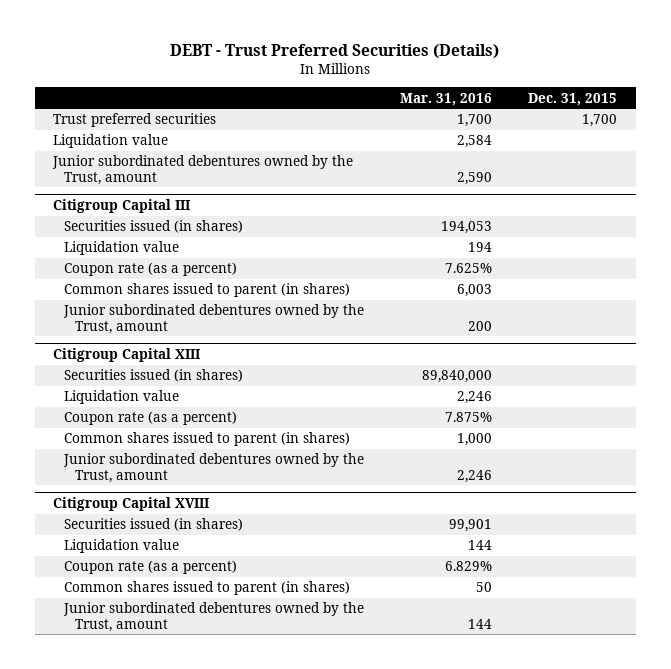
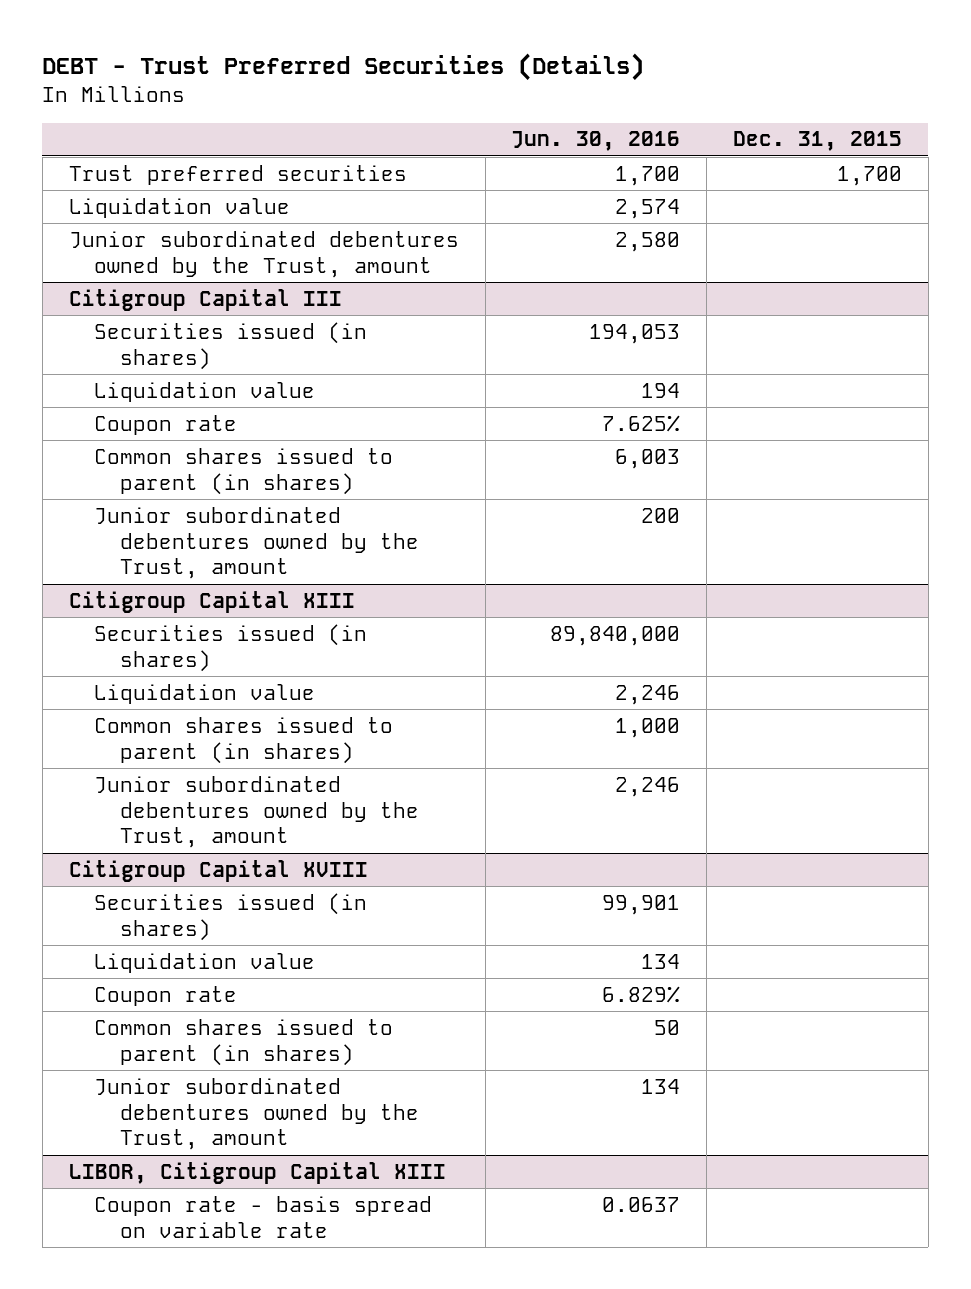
- | Mar. 31, 2016 | Dec. 31, 2015
+ | Jun. 30, 2016 | Dec. 31, 2015
@ Citigroup Capital III
- Coupon rate (as a percent) | 7.625% |
+ Coupon rate | 7.625% |
@ Citigroup Capital XIII
- Coupon rate (as a percent) | 7.875% |
@ Citigroup Capital XVIII
- Coupon rate (as a percent) | 6.829% |
+ Coupon rate | 6.829% |
+ LIBOR, Citigroup Capital XIII
+ Coupon rate - basis spread on variable rate | 0.0637 |

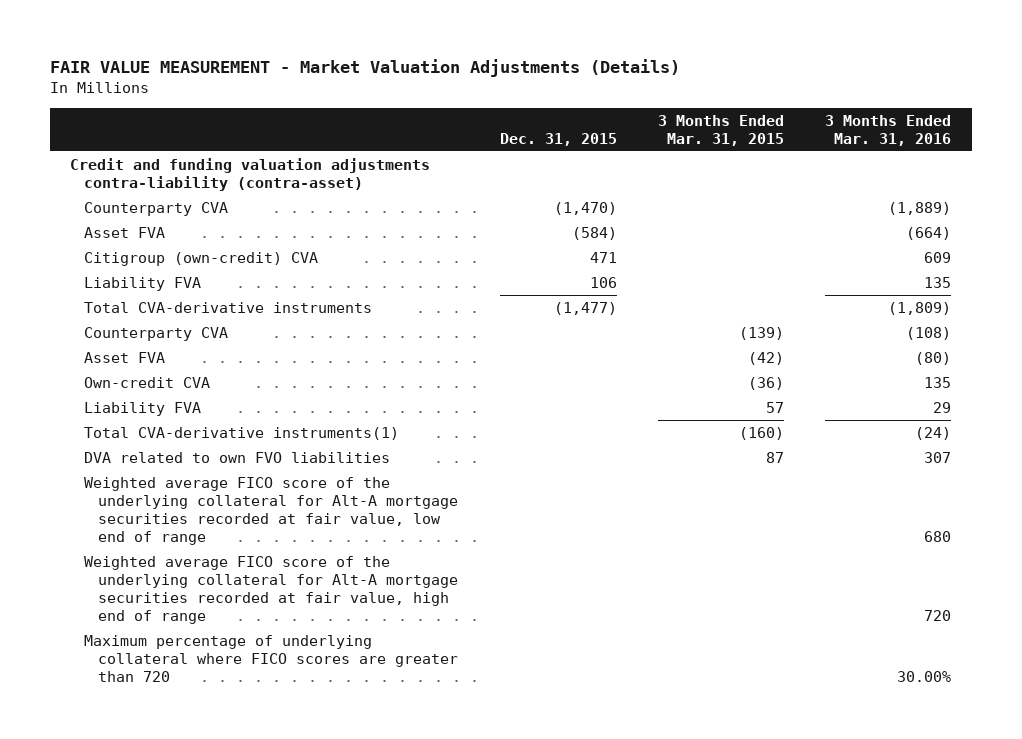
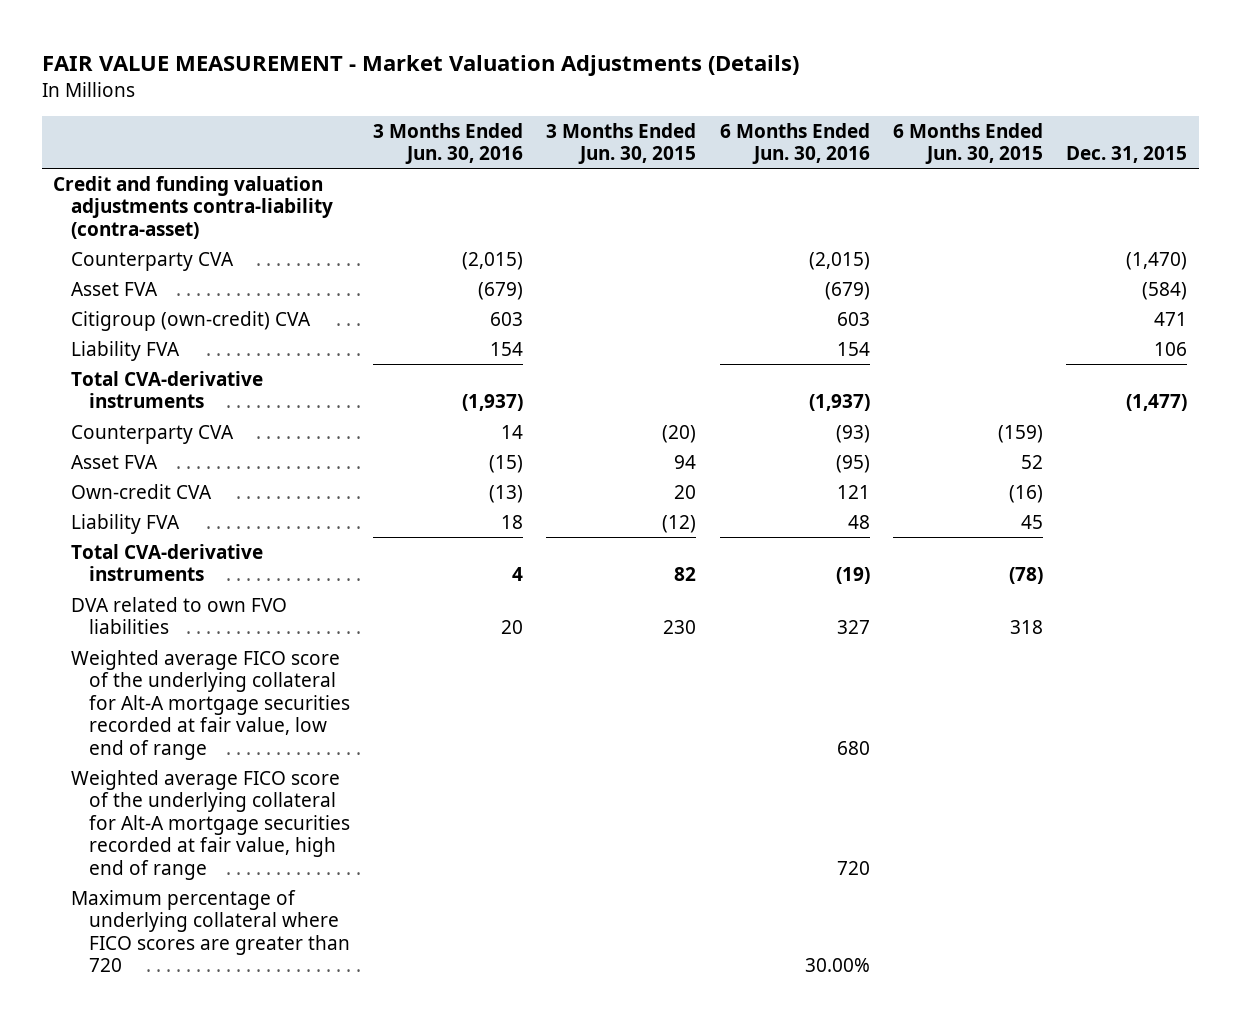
- | Dec. 31, 2015 | 3 Months Ended Mar. 31, 2015 | 3 Months Ended Mar. 31, 2016
+ | 3 Months Ended Jun. 30, 2016 | 3 Months Ended Jun. 30, 2015 | 6 Months Ended Jun. 30, 2016 | 6 Months Ended Jun. 30, 2015 | Dec. 31, 2015
- Total CVA-derivative instruments(1) | | (160) | (24)
+ Total CVA-derivative instruments | 4 | 82 | (19) | (78) |

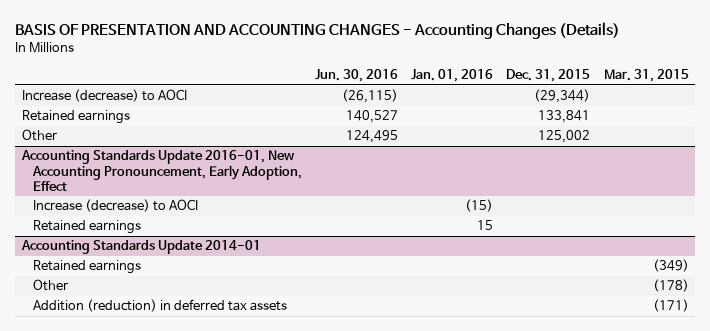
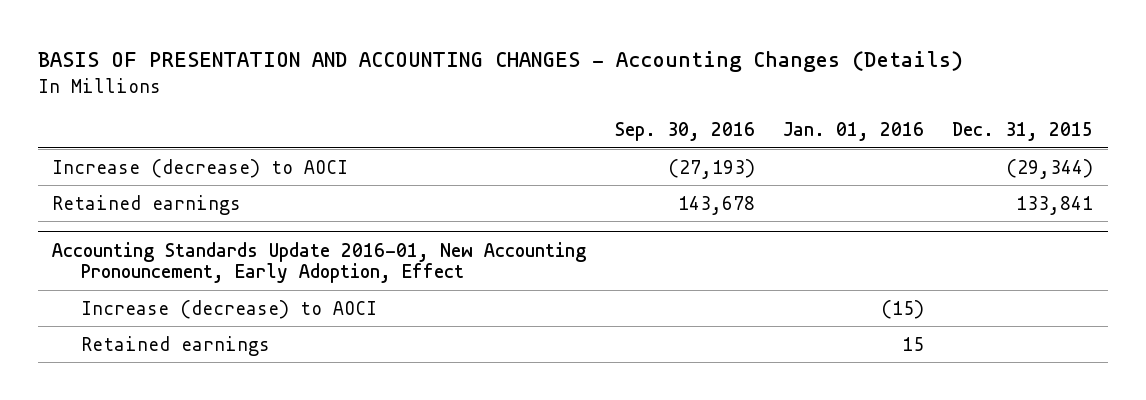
- | Jun. 30, 2016 | Jan. 01, 2016 | Dec. 31, 2015 | Mar. 31, 2015
+ | Sep. 30, 2016 | Jan. 01, 2016 | Dec. 31, 2015
- Other | 124,495 | | 125,002 |
- Accounting Standards Update 2014-01
- Retained earnings | | | | (349)
- Other | | | | (178)
- Addition (reduction) in deferred tax assets | | | | (171)

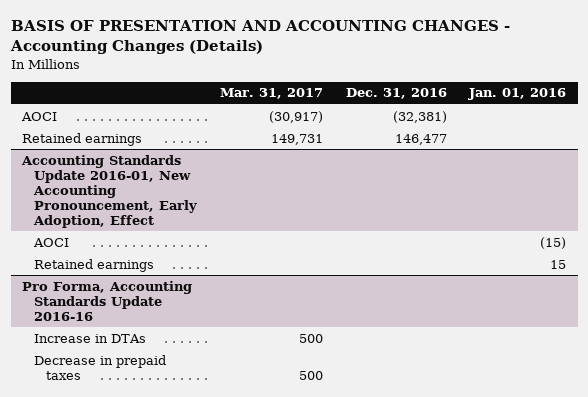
- | Sep. 30, 2016 | Jan. 01, 2016 | Dec. 31, 2015
+ | Mar. 31, 2017 | Dec. 31, 2016 | Jan. 01, 2016
- Increase (decrease) to AOCI | (27,193) | | (29,344)
+ AOCI | (30,917) | (32,381) |
@ Accounting Standards Update 2016-01, New Accounting Pronouncement, Early Adoption, Effect
- Increase (decrease) to AOCI | | (15) |
+ AOCI | | | (15)
+ Pro Forma, Accounting Standards Update 2016-16
+ Increase in DTAs | 500 | |
+ Decrease in prepaid taxes | 500 | |

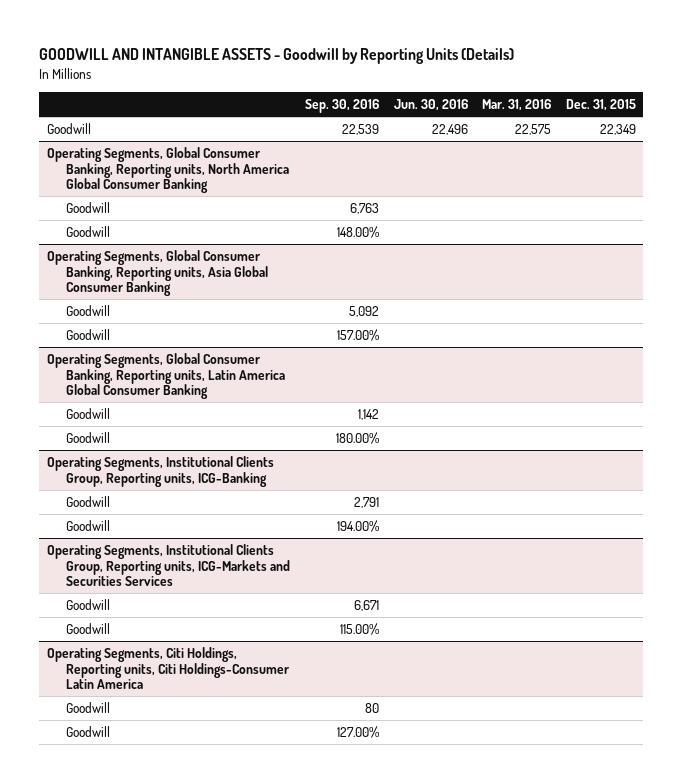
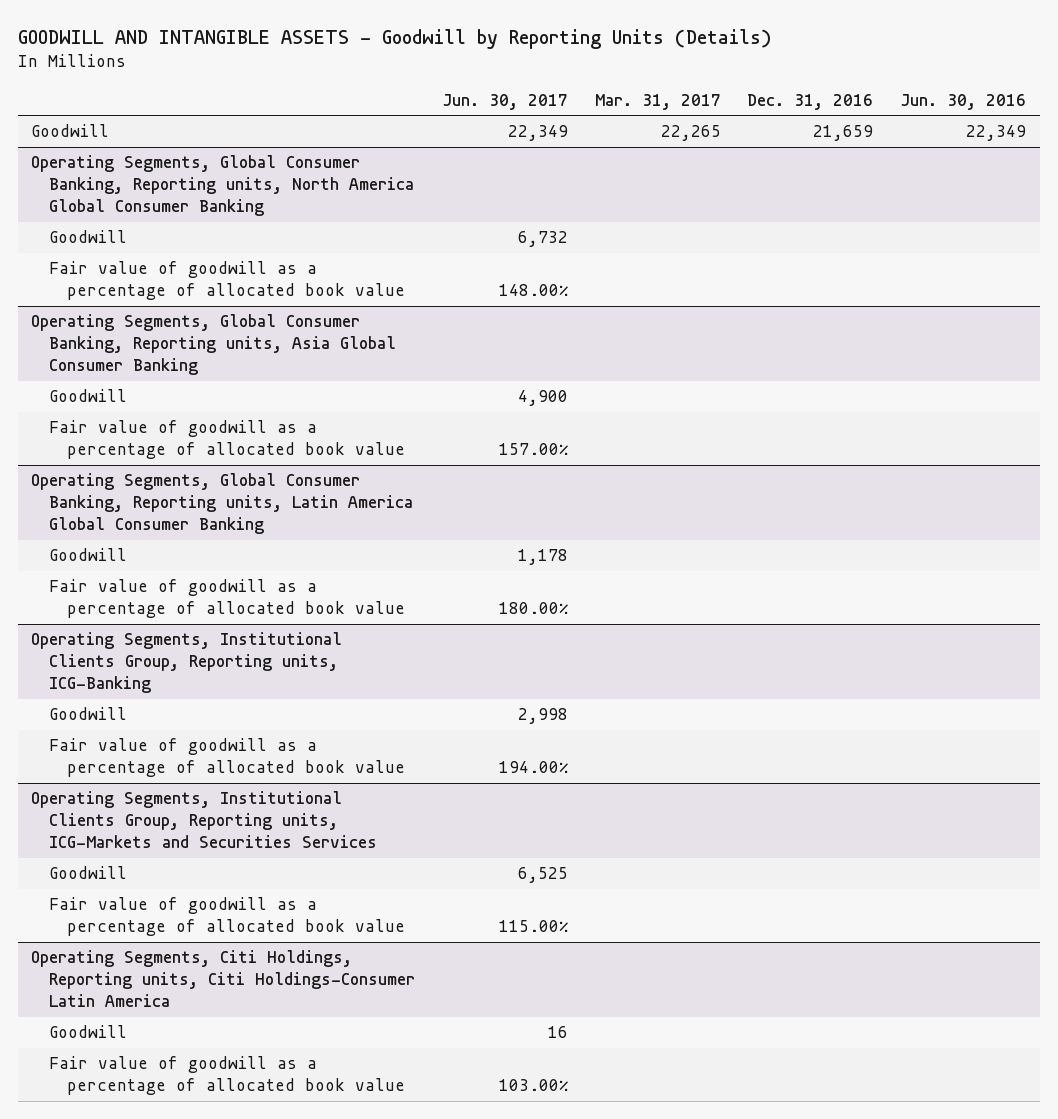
- | Sep. 30, 2016 | Jun. 30, 2016 | Mar. 31, 2016 | Dec. 31, 2015
+ | Jun. 30, 2017 | Mar. 31, 2017 | Dec. 31, 2016 | Jun. 30, 2016
- Goodwill | 22,539 | 22,496 | 22,575 | 22,349
+ Goodwill | 22,349 | 22,265 | 21,659 | 22,349
@ Operating Segments, Global Consumer Banking, Reporting units, North America Global Consumer Banking
- Goodwill | 148.00% | | |
+ Fair value of goodwill as a percentage of allocated book value | 148.00% | | |
@ Operating Segments, Global Consumer Banking, Reporting units, Asia Global Consumer Banking
- Goodwill | 157.00% | | |
+ Fair value of goodwill as a percentage of allocated book value | 157.00% | | |
@ Operating Segments, Global Consumer Banking, Reporting units, Latin America Global Consumer Banking
- Goodwill | 180.00% | | |
+ Fair value of goodwill as a percentage of allocated book value | 180.00% | | |
@ Operating Segments, Institutional Clients Group, Reporting units, ICG-Banking
- Goodwill | 194.00% | | |
+ Fair value of goodwill as a percentage of allocated book value | 194.00% | | |
@ Operating Segments, Institutional Clients Group, Reporting units, ICG-Markets and Securities Services
- Goodwill | 115.00% | | |
+ Fair value of goodwill as a percentage of allocated book value | 115.00% | | |
@ Operating Segments, Citi Holdings, Reporting units, Citi Holdings-Consumer Latin America
- Goodwill | 127.00% | | |
+ Fair value of goodwill as a percentage of allocated book value | 103.00% | | |

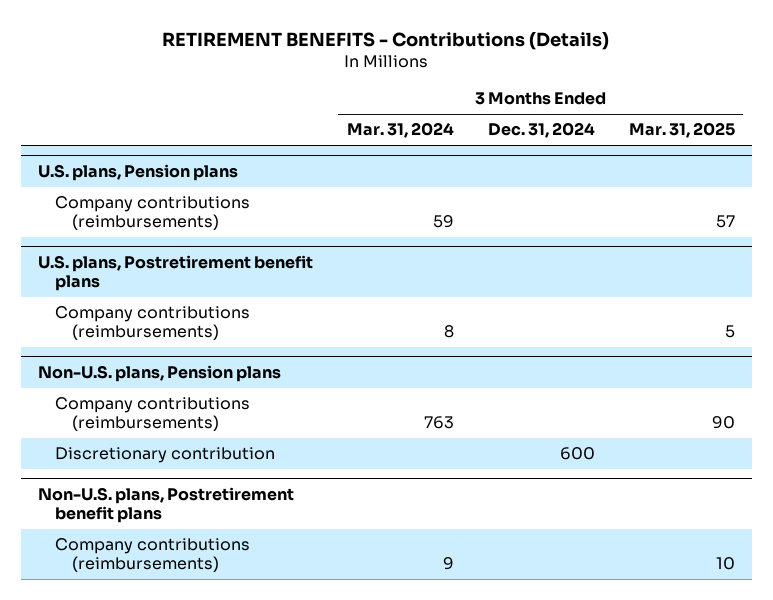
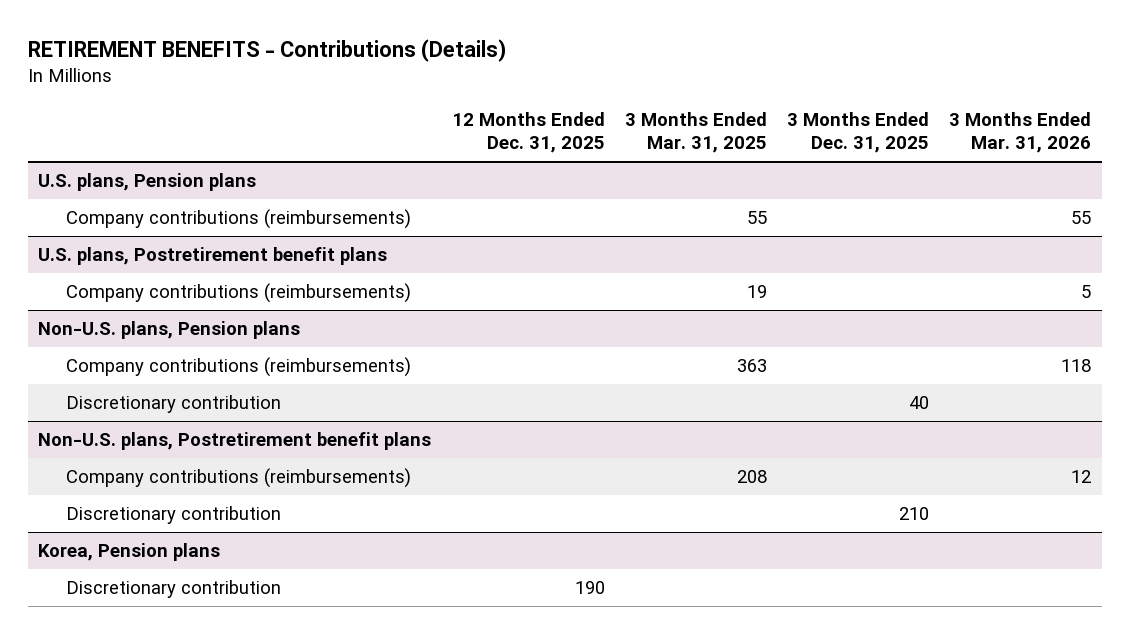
- | 3 Months Ended Mar. 31, 2024 | 3 Months Ended Dec. 31, 2024 | 3 Months Ended Mar. 31, 2025
+ | 12 Months Ended Dec. 31, 2025 | 3 Months Ended Mar. 31, 2025 | 3 Months Ended Dec. 31, 2025 | 3 Months Ended Mar. 31, 2026
@ U.S. plans, Pension plans
- Company contributions (reimbursements) | 59 | | 57
+ Company contributions (reimbursements) | | 55 | | 55
@ U.S. plans, Postretirement benefit plans
- Company contributions (reimbursements) | 8 | | 5
+ Company contributions (reimbursements) | | 19 | | 5
@ Non-U.S. plans, Pension plans
- Company contributions (reimbursements) | 763 | | 90
+ Company contributions (reimbursements) | | 363 | | 118
@ Non-U.S. plans, Postretirement benefit plans
- Company contributions (reimbursements) | 9 | | 10
+ Company contributions (reimbursements) | | 208 | | 12
+ Discretionary contribution | | | 210 |
+ Korea, Pension plans
+ Discretionary contribution | 190 | | |

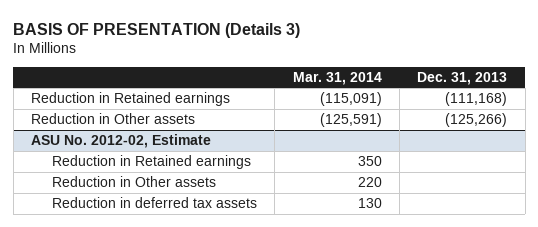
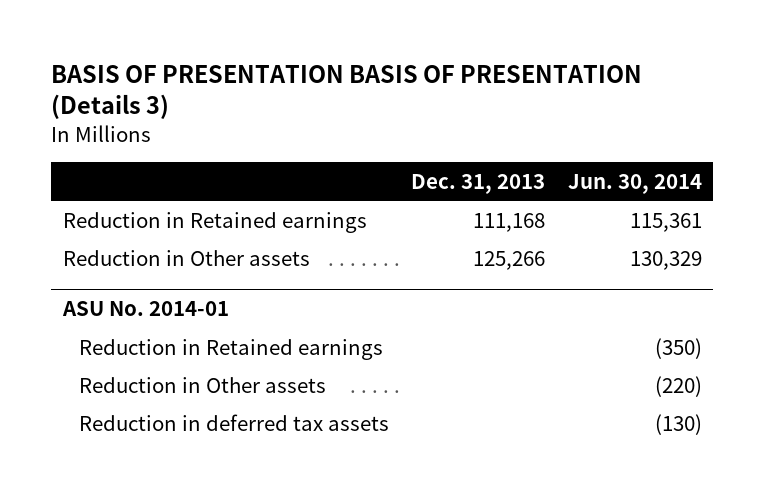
- BASIS OF PRESENTATION (Details 3)
+ BASIS OF PRESENTATION BASIS OF PRESENTATION (Details 3)
- | Mar. 31, 2014 | Dec. 31, 2013
+ | Dec. 31, 2013 | Jun. 30, 2014
- Reduction in Retained earnings | (115,091) | (111,168)
- Reduction in Other assets | (125,591) | (125,266)
- ASU No. 2012-02, Estimate
- Reduction in Retained earnings | 350 |
- Reduction in Other assets | 220 |
- Reduction in deferred tax assets | 130 |
+ Reduction in Retained earnings | 111,168 | 115,361
+ Reduction in Other assets | 125,266 | 130,329
+ ASU No. 2014-01
+ Reduction in Retained earnings | | (350)
+ Reduction in Other assets | | (220)
+ Reduction in deferred tax assets | | (130)

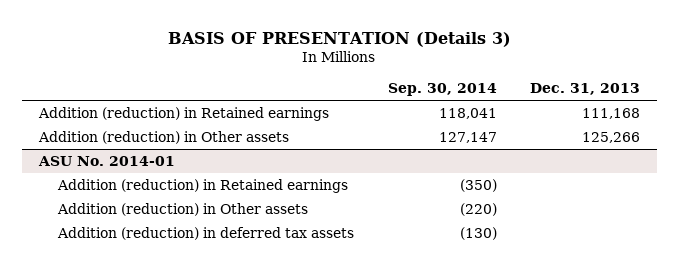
- BASIS OF PRESENTATION BASIS OF PRESENTATION (Details 3)
+ BASIS OF PRESENTATION (Details 3)
- | Dec. 31, 2013 | Jun. 30, 2014
+ | Sep. 30, 2014 | Dec. 31, 2013
- Reduction in Retained earnings | 111,168 | 115,361
- Reduction in Other assets | 125,266 | 130,329
+ Addition (reduction) in Retained earnings | 118,041 | 111,168
+ Addition (reduction) in Other assets | 127,147 | 125,266
@ ASU No. 2014-01
- Reduction in Retained earnings | | (350)
- Reduction in Other assets | | (220)
- Reduction in deferred tax assets | | (130)
+ Addition (reduction) in Retained earnings | (350) |
+ Addition (reduction) in Other assets | (220) |
+ Addition (reduction) in deferred tax assets | (130) |

